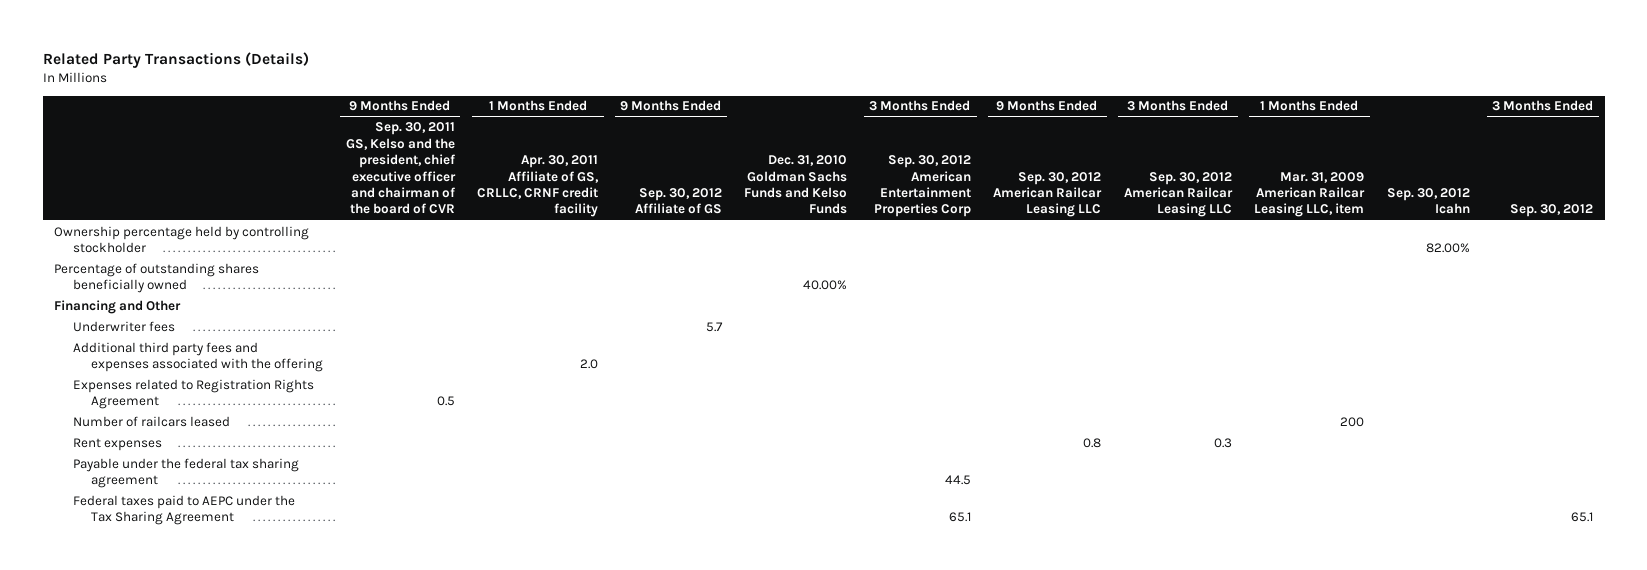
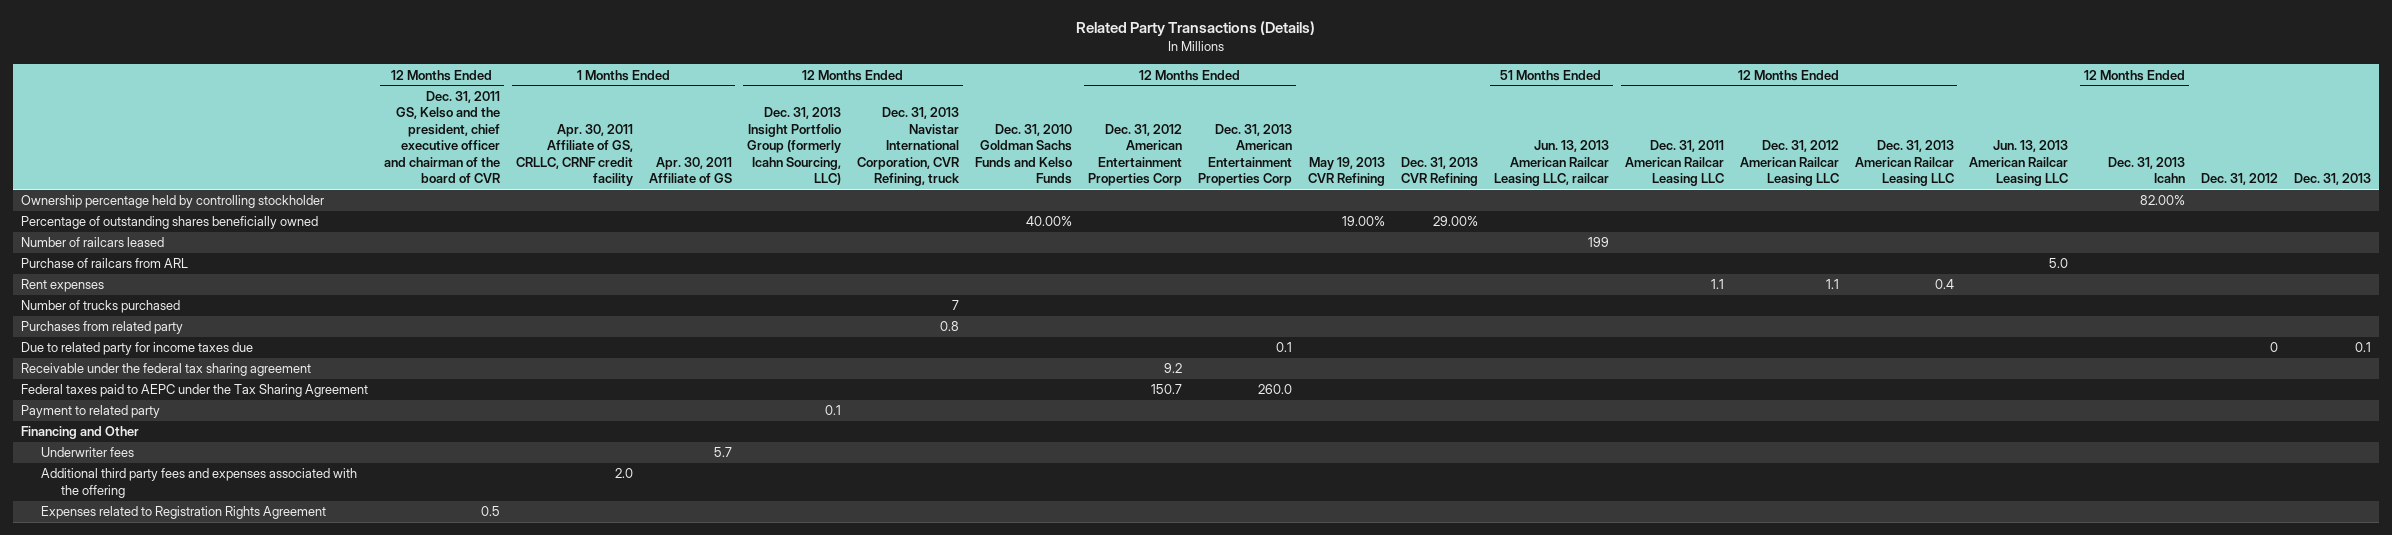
- | 9 Months Ended Sep. 30, 2011 GS, Kelso and the president, chief executive officer and chairman of the board of CVR | 1 Months Ended Apr. 30, 2011 Affiliate of GS, CRLLC, CRNF credit facility | 9 Months Ended Sep. 30, 2012 Affiliate of GS | Dec. 31, 2010 Goldman Sachs Funds and Kelso Funds | 3 Months Ended Sep. 30, 2012 American Entertainment Properties Corp | 9 Months Ended Sep. 30, 2012 American Railcar Leasing LLC | 3 Months Ended Sep. 30, 2012 American Railcar Leasing LLC | 1 Months Ended Mar. 31, 2009 American Railcar Leasing LLC, item | Sep. 30, 2012 Icahn | 3 Months Ended Sep. 30, 2012
+ | 12 Months Ended Dec. 31, 2011 GS, Kelso and the president, chief executive officer and chairman of the board of CVR | 1 Months Ended Apr. 30, 2011 Affiliate of GS, CRLLC, CRNF credit facility | 1 Months Ended Apr. 30, 2011 Affiliate of GS | 12 Months Ended Dec. 31, 2013 Insight Portfolio Group (formerly Icahn Sourcing, LLC) | 12 Months Ended Dec. 31, 2013 Navistar International Corporation, CVR Refining, truck | Dec. 31, 2010 Goldman Sachs Funds and Kelso Funds | 12 Months Ended Dec. 31, 2012 American Entertainment Properties Corp | 12 Months Ended Dec. 31, 2013 American Entertainment Properties Corp | May 19, 2013 CVR Refining | Dec. 31, 2013 CVR Refining | 51 Months Ended Jun. 13, 2013 American Railcar Leasing LLC, railcar | 12 Months Ended Dec. 31, 2011 American Railcar Leasing LLC | 12 Months Ended Dec. 31, 2012 American Railcar Leasing LLC | 12 Months Ended Dec. 31, 2013 American Railcar Leasing LLC | Jun. 13, 2013 American Railcar Leasing LLC | 12 Months Ended Dec. 31, 2013 Icahn | Dec. 31, 2012 | Dec. 31, 2013
moved up: Number of railcars leased | | | | | | | | | | | 199 | | | | | | |
+ Purchase of railcars from ARL | | | | | | | | | | | | | | | 5.0 | | |
moved up: Rent expenses | | | | | | | | | | | | 1.1 | 1.1 | 0.4 | | | |
+ Number of trucks purchased | | | | | 7 | | | | | | | | | | | | |
+ Purchases from related party | | | | | 0.8 | | | | | | | | | | | | |
+ Due to related party for income taxes due | | | | | | | | 0.1 | | | | | | | | | 0 | 0.1
+ Receivable under the federal tax sharing agreement | | | | | | | 9.2 | | | | | | | | | | |
moved up: Federal taxes paid to AEPC under the Tax Sharing Agreement | | | | | | | 150.7 | 260.0 | | | | | | | | | |
+ Payment to related party | | | | 0.1 | | | | | | | | | | | | | |
- Payable under the federal tax sharing agreement | | | | | 44.5 | | | | |

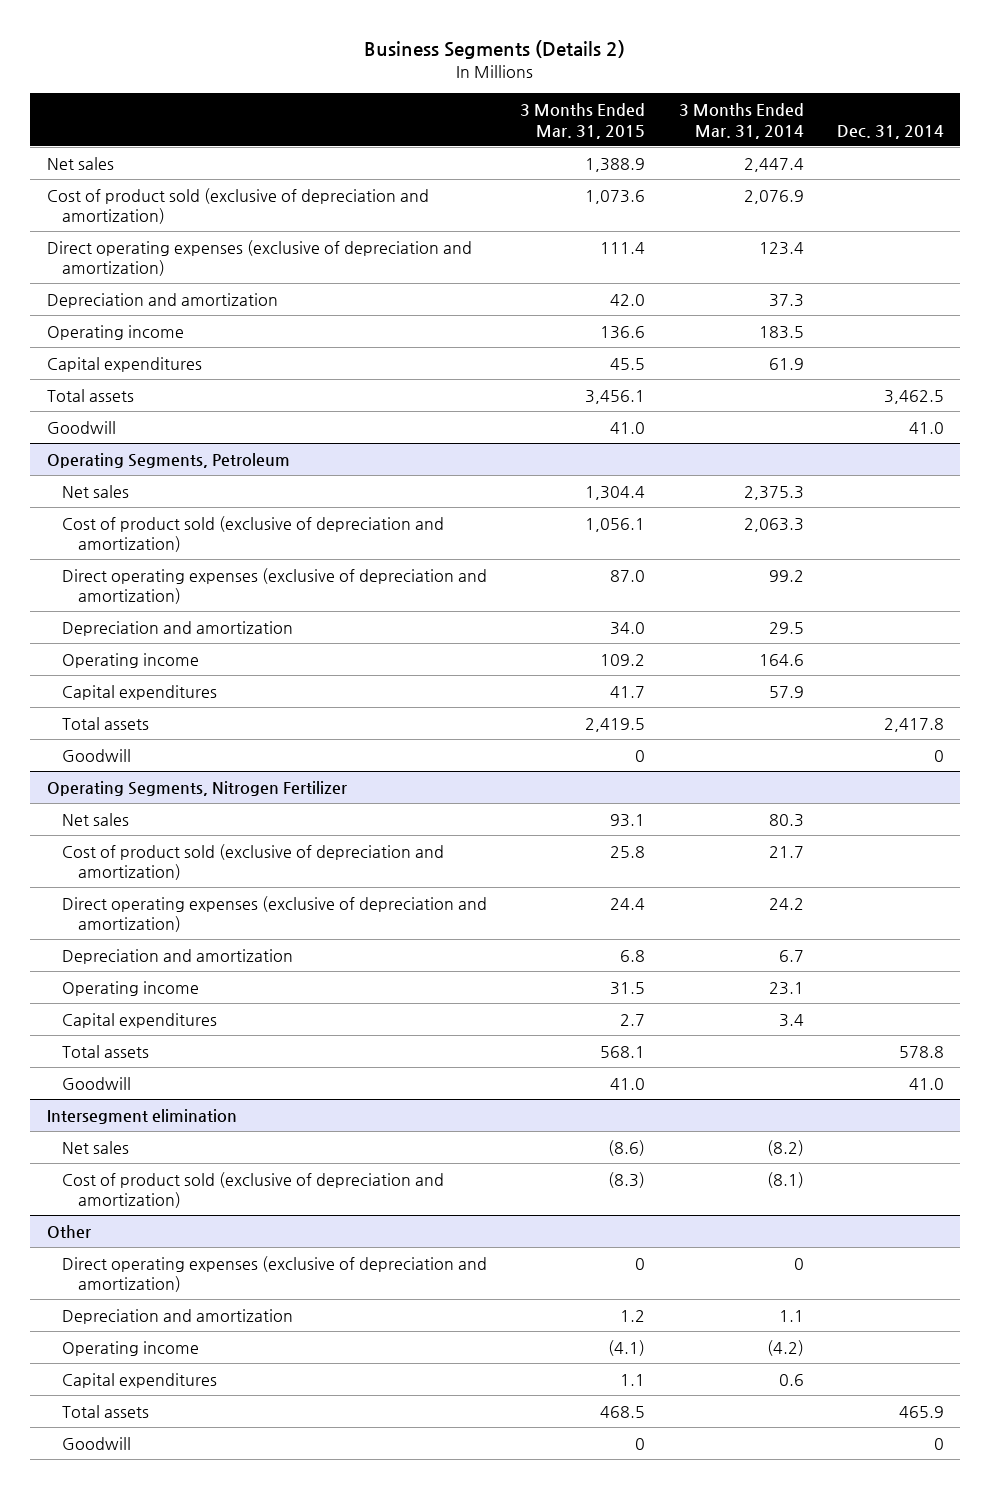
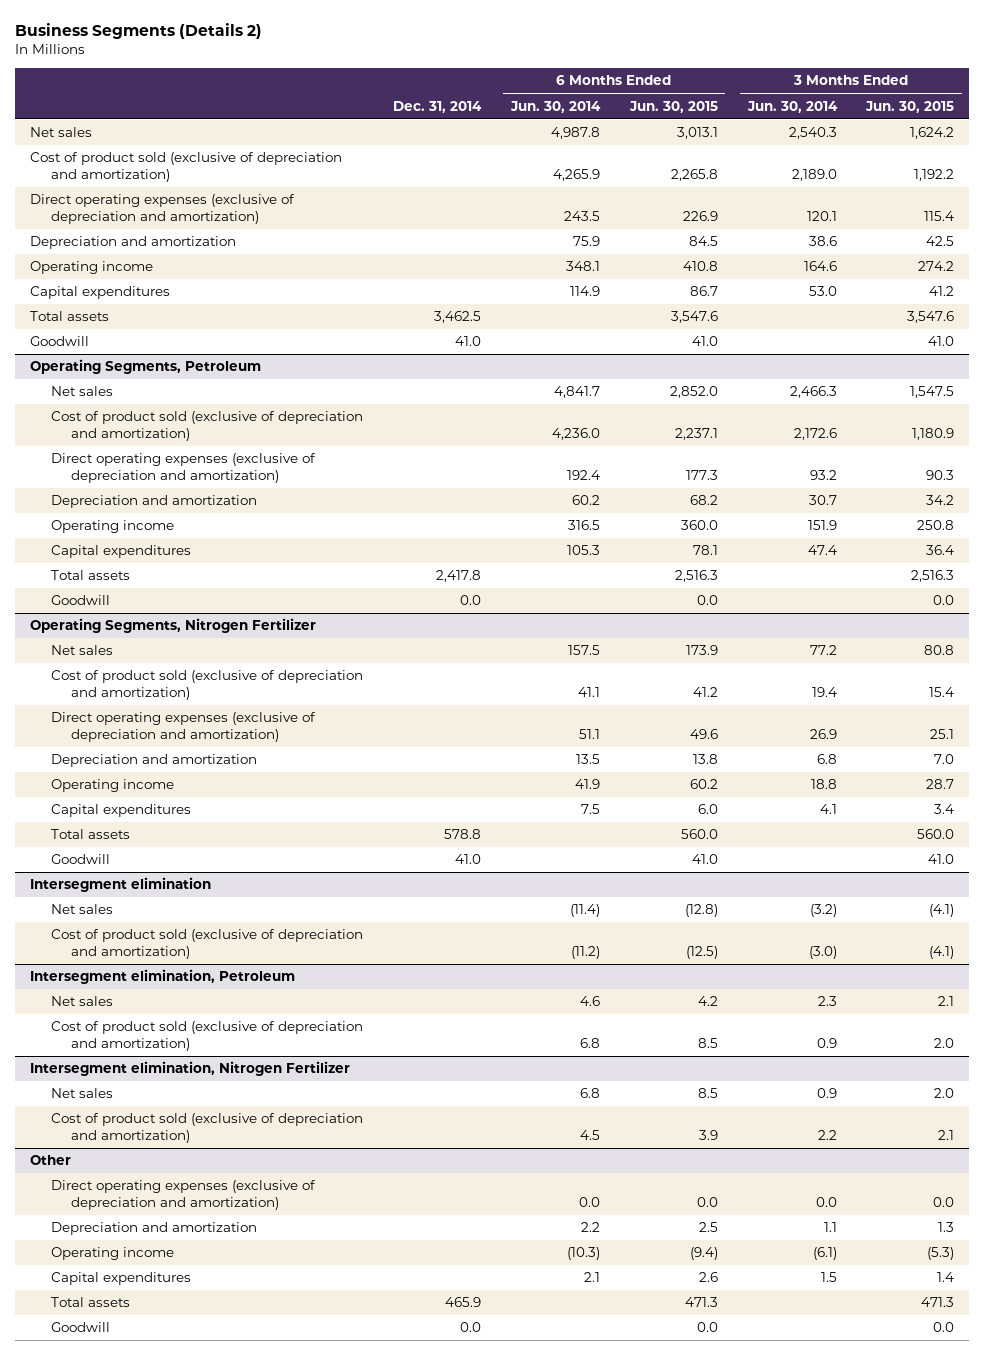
- | 3 Months Ended Mar. 31, 2015 | 3 Months Ended Mar. 31, 2014 | Dec. 31, 2014
+ | Dec. 31, 2014 | 6 Months Ended Jun. 30, 2014 | 6 Months Ended Jun. 30, 2015 | 3 Months Ended Jun. 30, 2014 | 3 Months Ended Jun. 30, 2015
@ Operating Segments, Petroleum
- Goodwill | 0 | | 0
+ Goodwill | 0.0 | | 0.0 | | 0.0
+ Intersegment elimination, Petroleum
+ Net sales | | 4.6 | 4.2 | 2.3 | 2.1
+ Cost of product sold (exclusive of depreciation and amortization) | | 6.8 | 8.5 | 0.9 | 2.0
+ Intersegment elimination, Nitrogen Fertilizer
+ Net sales | | 6.8 | 8.5 | 0.9 | 2.0
+ Cost of product sold (exclusive of depreciation and amortization) | | 4.5 | 3.9 | 2.2 | 2.1
@ Other
- Goodwill | 0 | | 0
+ Goodwill | 0.0 | | 0.0 | | 0.0

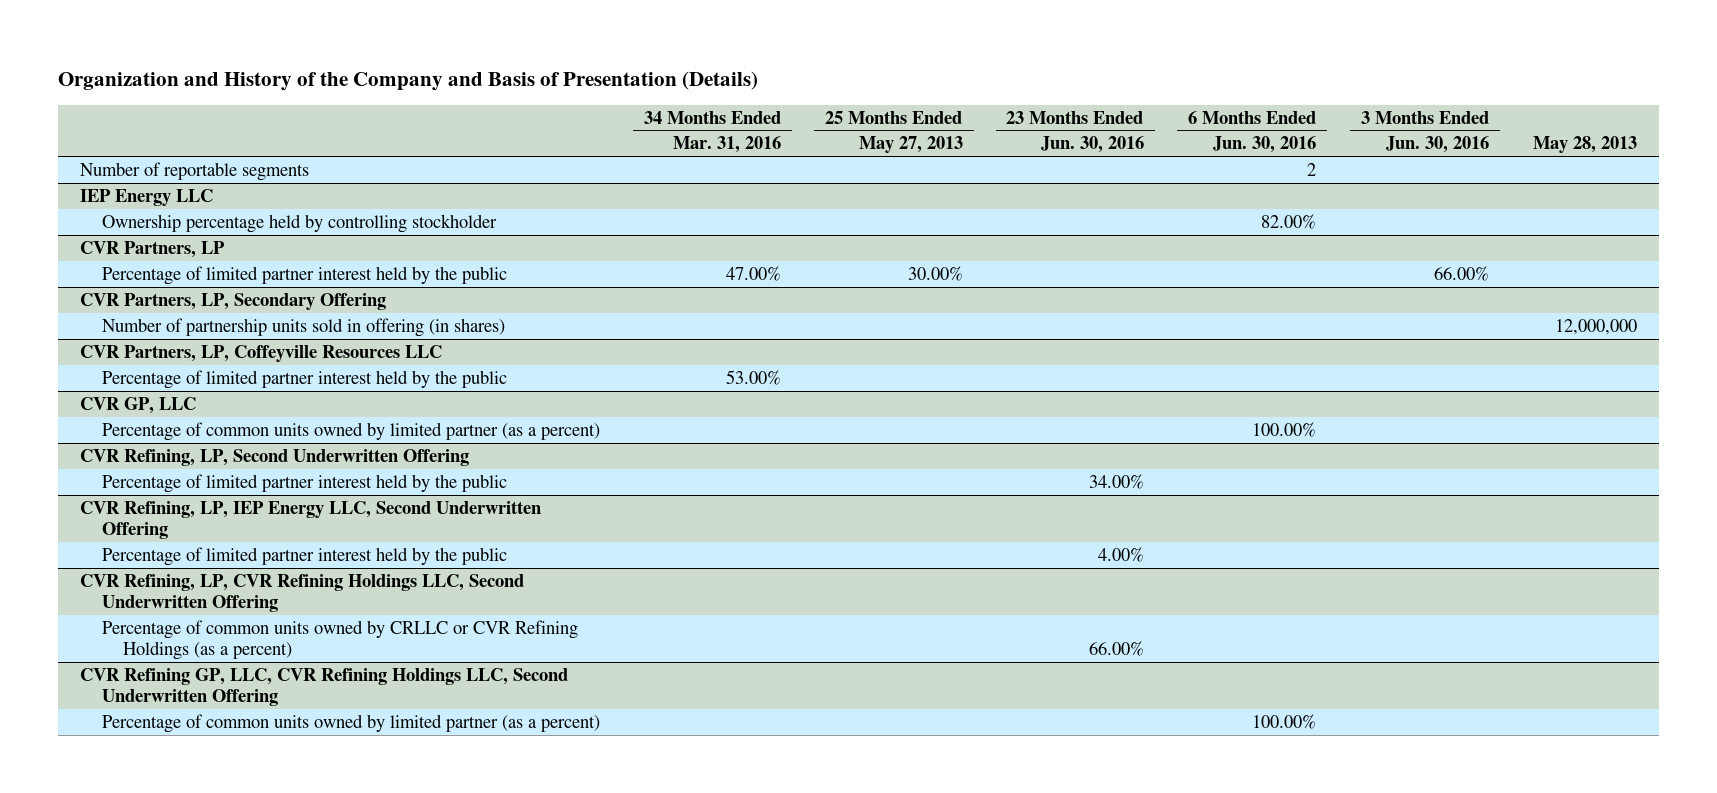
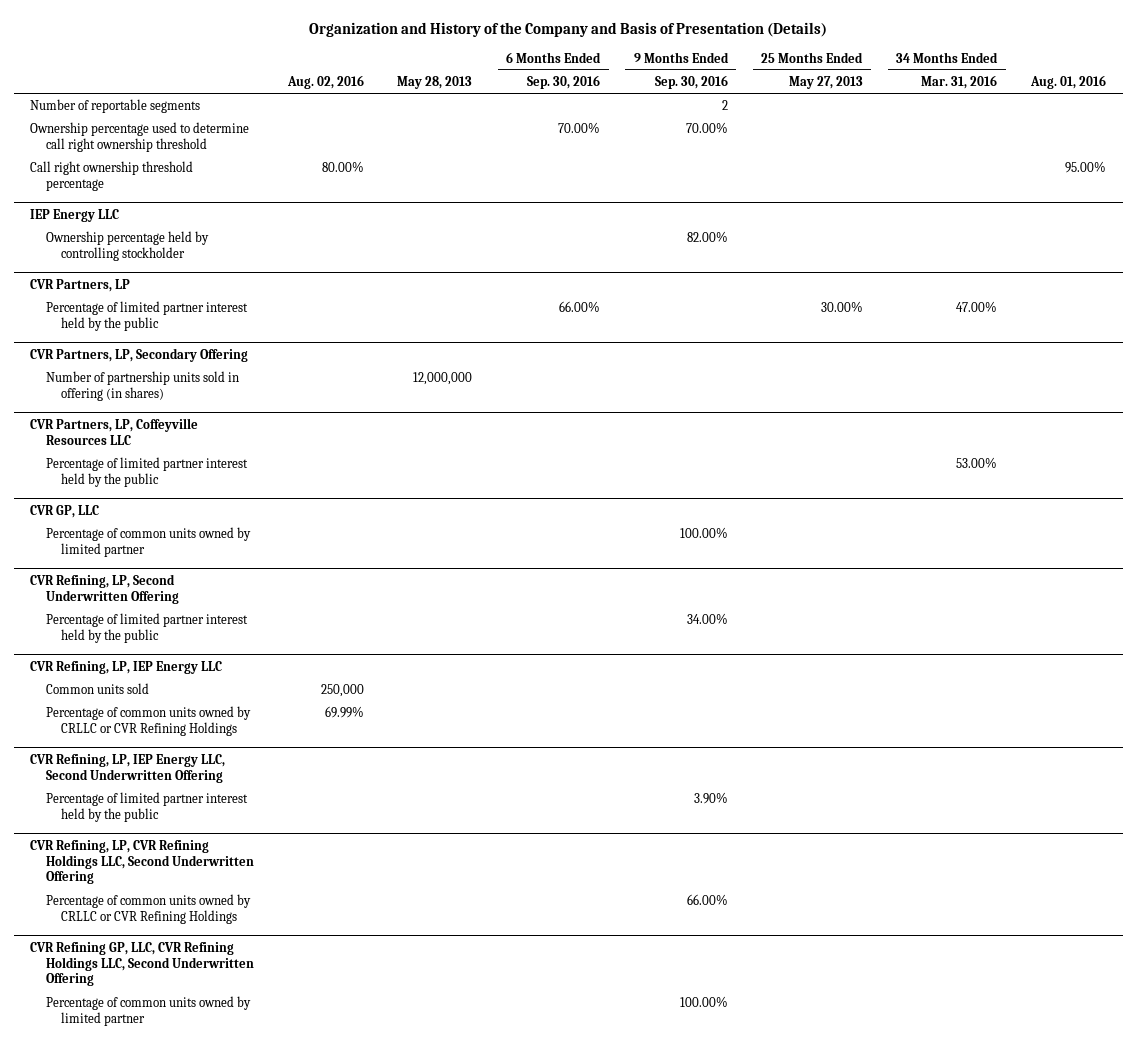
- | 34 Months Ended Mar. 31, 2016 | 25 Months Ended May 27, 2013 | 23 Months Ended Jun. 30, 2016 | 6 Months Ended Jun. 30, 2016 | 3 Months Ended Jun. 30, 2016 | May 28, 2013
+ | Aug. 02, 2016 | May 28, 2013 | 6 Months Ended Sep. 30, 2016 | 9 Months Ended Sep. 30, 2016 | 25 Months Ended May 27, 2013 | 34 Months Ended Mar. 31, 2016 | Aug. 01, 2016
+ Ownership percentage used to determine call right ownership threshold | | | 70.00% | 70.00% | | |
+ Call right ownership threshold percentage | 80.00% | | | | | | 95.00%
@ CVR GP, LLC
- Percentage of common units owned by limited partner (as a percent) | | | | 100.00% | |
+ Percentage of common units owned by limited partner | | | | 100.00% | | |
+ CVR Refining, LP, IEP Energy LLC
+ Common units sold | 250,000 | | | | | |
+ Percentage of common units owned by CRLLC or CVR Refining Holdings | 69.99% | | | | | |
@ CVR Refining, LP, CVR Refining Holdings LLC, Second Underwritten Offering
- Percentage of common units owned by CRLLC or CVR Refining Holdings (as a percent) | | | 66.00% | | |
+ Percentage of common units owned by CRLLC or CVR Refining Holdings | | | | 66.00% | | |
@ CVR Refining GP, LLC, CVR Refining Holdings LLC, Second Underwritten Offering
- Percentage of common units owned by limited partner (as a percent) | | | | 100.00% | |
+ Percentage of common units owned by limited partner | | | | 100.00% | | |

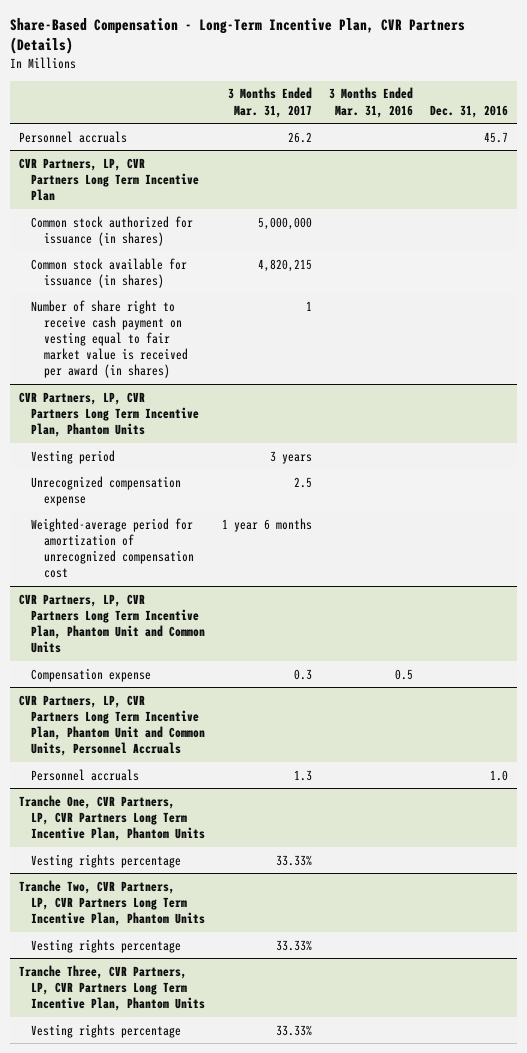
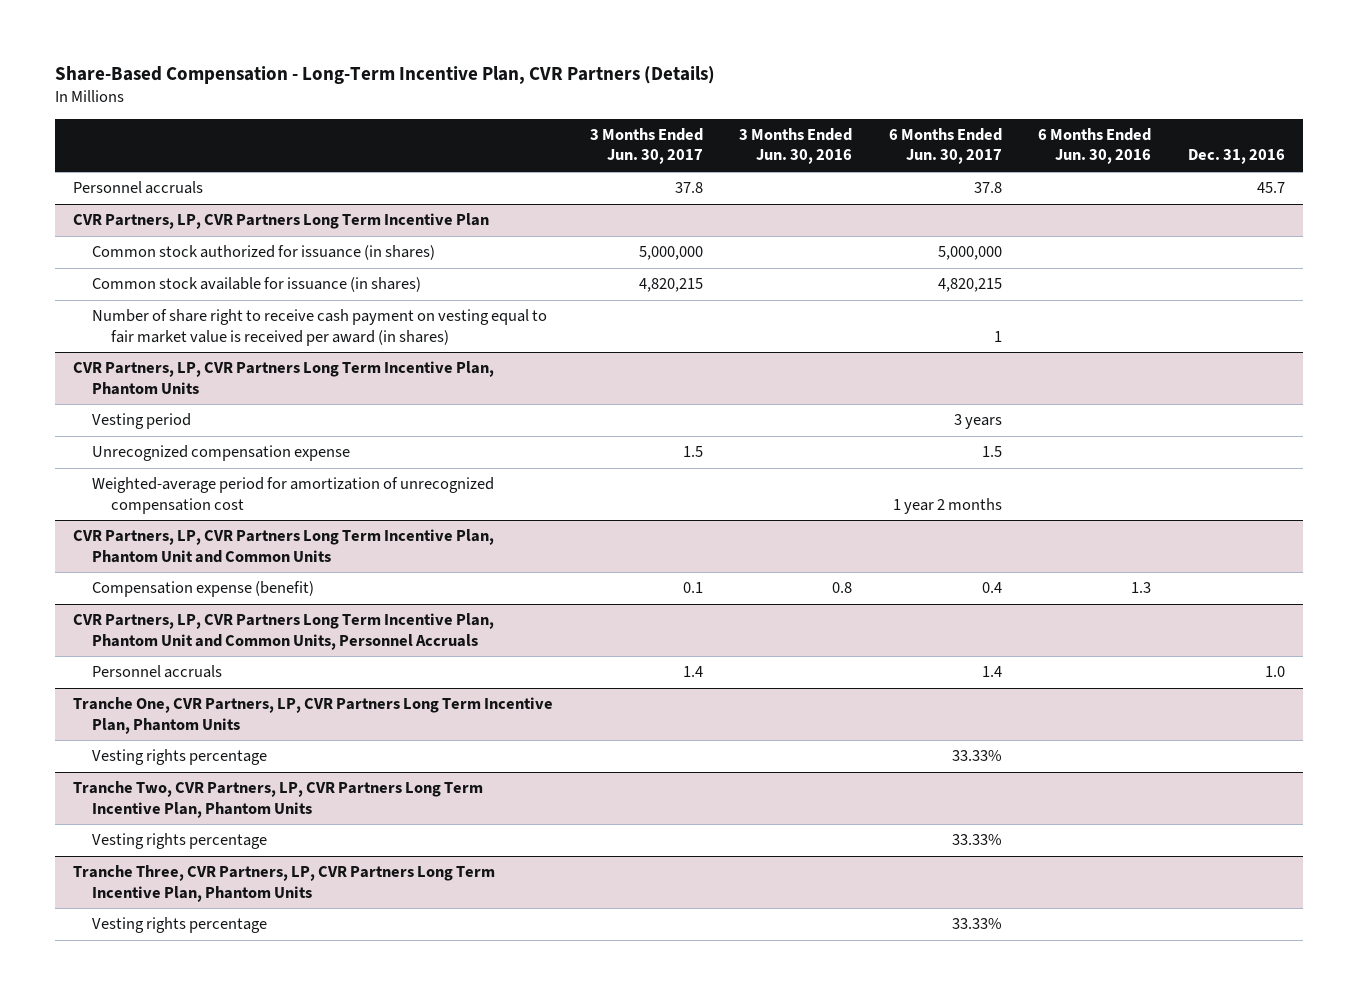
- | 3 Months Ended Mar. 31, 2017 | 3 Months Ended Mar. 31, 2016 | Dec. 31, 2016
+ | 3 Months Ended Jun. 30, 2017 | 3 Months Ended Jun. 30, 2016 | 6 Months Ended Jun. 30, 2017 | 6 Months Ended Jun. 30, 2016 | Dec. 31, 2016
@ CVR Partners, LP, CVR Partners Long Term Incentive Plan, Phantom Unit and Common Units
- Compensation expense | 0.3 | 0.5 |
+ Compensation expense (benefit) | 0.1 | 0.8 | 0.4 | 1.3 |

